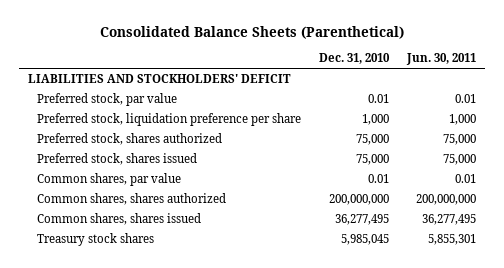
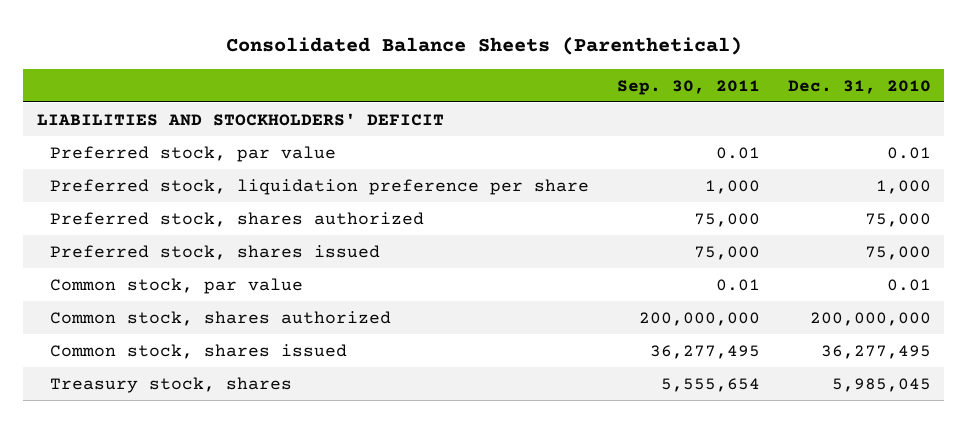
- | Dec. 31, 2010 | Jun. 30, 2011
+ | Sep. 30, 2011 | Dec. 31, 2010
- Common shares, par value | 0.01 | 0.01
- Common shares, shares authorized | 200,000,000 | 200,000,000
- Common shares, shares issued | 36,277,495 | 36,277,495
- Treasury stock shares | 5,985,045 | 5,855,301
+ Common stock, par value | 0.01 | 0.01
+ Common stock, shares authorized | 200,000,000 | 200,000,000
+ Common stock, shares issued | 36,277,495 | 36,277,495
+ Treasury stock, shares | 5,555,654 | 5,985,045

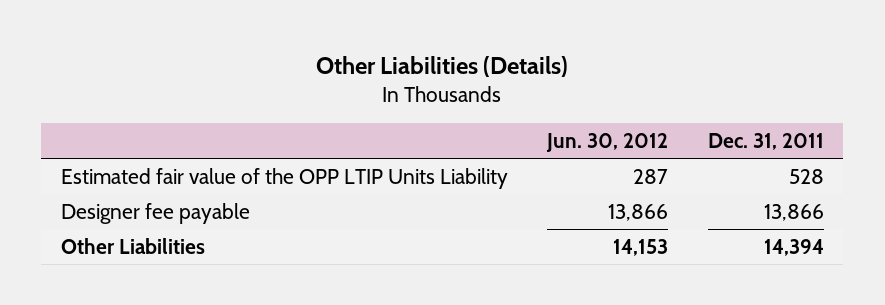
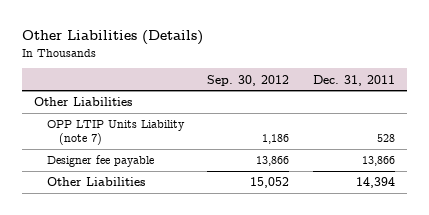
- | Jun. 30, 2012 | Dec. 31, 2011
+ | Sep. 30, 2012 | Dec. 31, 2011
- Estimated fair value of the OPP LTIP Units Liability | 287 | 528
+ Other Liabilities
+ OPP LTIP Units Liability (note 7) | 1,186 | 528

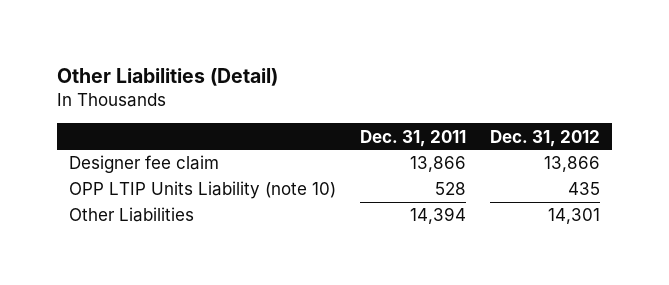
- Other Liabilities (Details)
+ Other Liabilities (Detail)
- | Sep. 30, 2012 | Dec. 31, 2011
+ | Dec. 31, 2011 | Dec. 31, 2012
- Other Liabilities
- OPP LTIP Units Liability (note 7) | 1,186 | 528
- Designer fee payable | 13,866 | 13,866
+ Designer fee claim | 13,866 | 13,866
+ OPP LTIP Units Liability (note 10) | 528 | 435

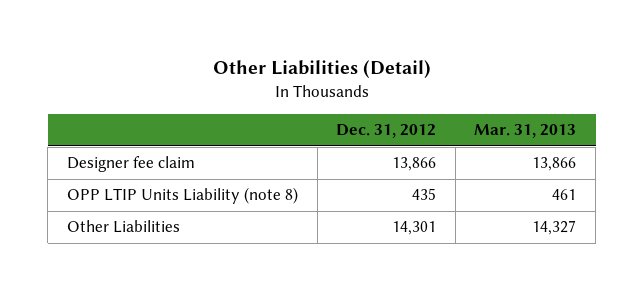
- | Dec. 31, 2011 | Dec. 31, 2012
+ | Dec. 31, 2012 | Mar. 31, 2013
- OPP LTIP Units Liability (note 10) | 528 | 435
+ OPP LTIP Units Liability (note 8) | 435 | 461

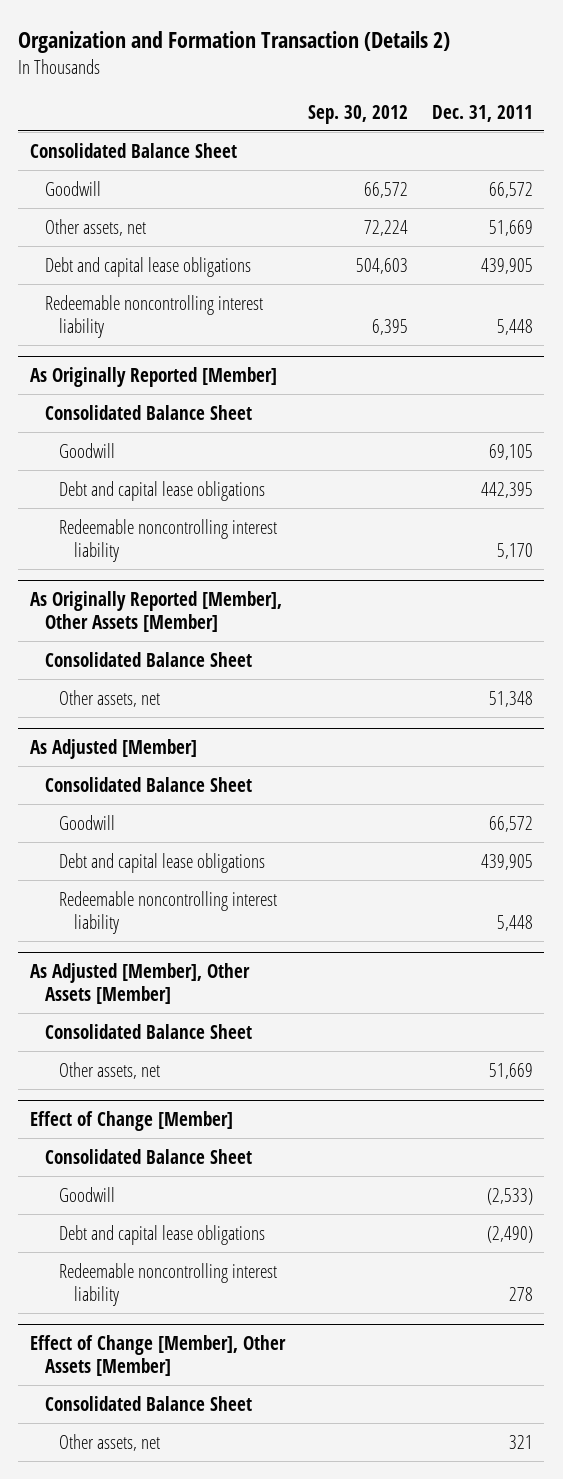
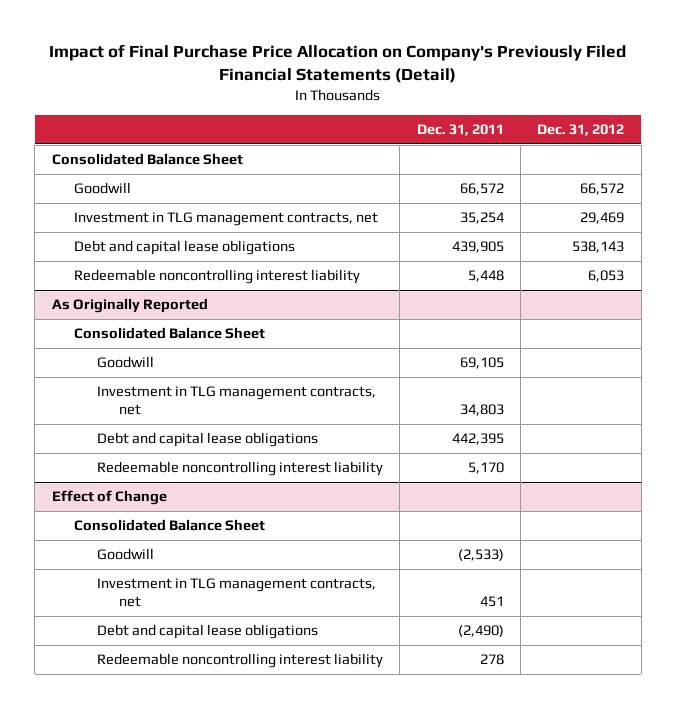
- Organization and Formation Transaction (Details 2)
+ Impact of Final Purchase Price Allocation on Company's Previously Filed Financial Statements (Detail)
- | Sep. 30, 2012 | Dec. 31, 2011
+ | Dec. 31, 2011 | Dec. 31, 2012
- Other assets, net | 72,224 | 51,669
+ Investment in TLG management contracts, net | 35,254 | 29,469
- As Originally Reported [Member]
+ As Originally Reported
+ Investment in TLG management contracts, net | 34,803 |
- As Originally Reported [Member], Other Assets [Member]
- Consolidated Balance Sheet
- Other assets, net | | 51,348
- As Adjusted [Member]
- Consolidated Balance Sheet
- Goodwill | | 66,572
- Debt and capital lease obligations | | 439,905
- Redeemable noncontrolling interest liability | | 5,448
- As Adjusted [Member], Other Assets [Member]
- Consolidated Balance Sheet
- Other assets, net | | 51,669
- Effect of Change [Member]
+ Effect of Change
+ Investment in TLG management contracts, net | 451 |
- Effect of Change [Member], Other Assets [Member]
- Consolidated Balance Sheet
- Other assets, net | | 321

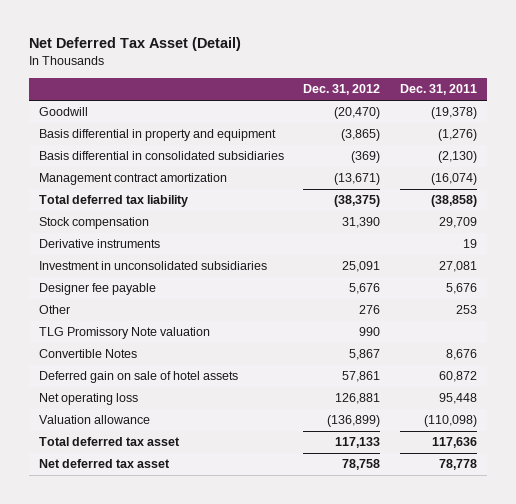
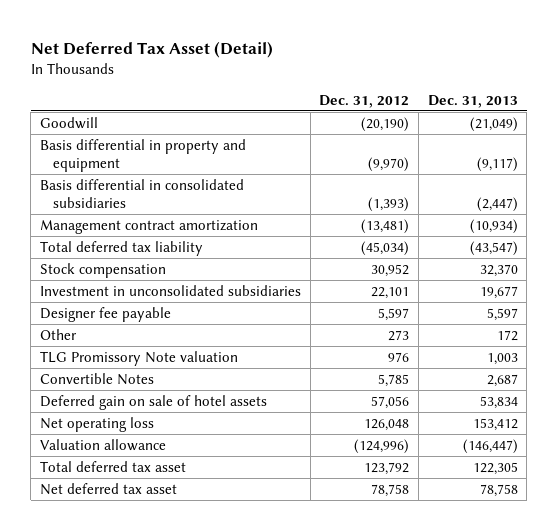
- | Dec. 31, 2012 | Dec. 31, 2011
+ | Dec. 31, 2012 | Dec. 31, 2013
- Goodwill | (20,470) | (19,378)
- Basis differential in property and equipment | (3,865) | (1,276)
- Basis differential in consolidated subsidiaries | (369) | (2,130)
- Management contract amortization | (13,671) | (16,074)
- Total deferred tax liability | (38,375) | (38,858)
- Stock compensation | 31,390 | 29,709
- Derivative instruments | | 19
- Investment in unconsolidated subsidiaries | 25,091 | 27,081
- Designer fee payable | 5,676 | 5,676
- Other | 276 | 253
- TLG Promissory Note valuation | 990 |
- Convertible Notes | 5,867 | 8,676
- Deferred gain on sale of hotel assets | 57,861 | 60,872
- Net operating loss | 126,881 | 95,448
- Valuation allowance | (136,899) | (110,098)
- Total deferred tax asset | 117,133 | 117,636
+ Goodwill | (20,190) | (21,049)
+ Basis differential in property and equipment | (9,970) | (9,117)
+ Basis differential in consolidated subsidiaries | (1,393) | (2,447)
+ Management contract amortization | (13,481) | (10,934)
+ Total deferred tax liability | (45,034) | (43,547)
+ Stock compensation | 30,952 | 32,370
+ Investment in unconsolidated subsidiaries | 22,101 | 19,677
+ Designer fee payable | 5,597 | 5,597
+ Other | 273 | 172
+ TLG Promissory Note valuation | 976 | 1,003
+ Convertible Notes | 5,785 | 2,687
+ Deferred gain on sale of hotel assets | 57,056 | 53,834
+ Net operating loss | 126,048 | 153,412
+ Valuation allowance | (124,996) | (146,447)
+ Total deferred tax asset | 123,792 | 122,305

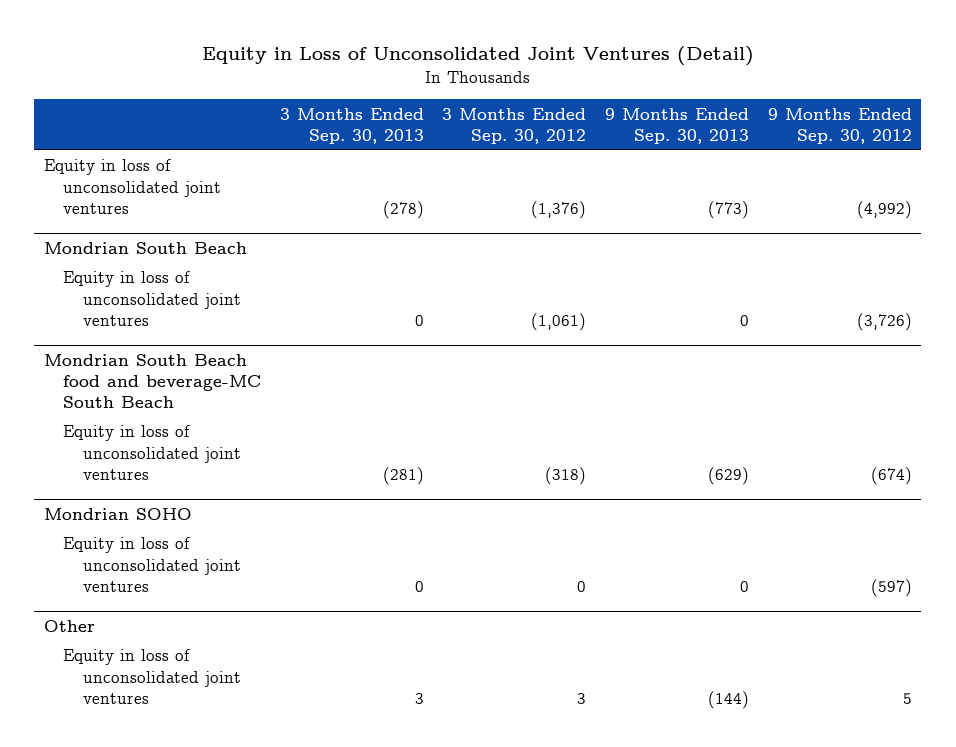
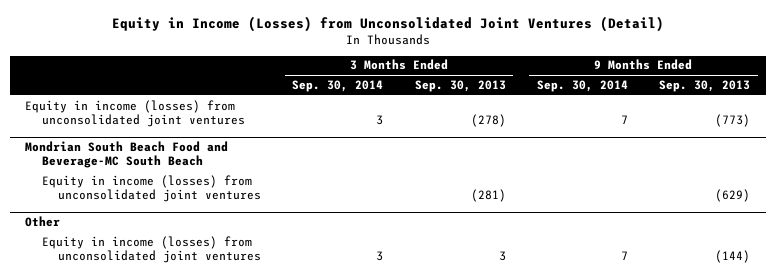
- Equity in Loss of Unconsolidated Joint Ventures (Detail)
+ Equity in Income (Losses) from Unconsolidated Joint Ventures (Detail)
- | 3 Months Ended Sep. 30, 2013 | 3 Months Ended Sep. 30, 2012 | 9 Months Ended Sep. 30, 2013 | 9 Months Ended Sep. 30, 2012
+ | 3 Months Ended Sep. 30, 2014 | 3 Months Ended Sep. 30, 2013 | 9 Months Ended Sep. 30, 2014 | 9 Months Ended Sep. 30, 2013
- Equity in loss of unconsolidated joint ventures | (278) | (1,376) | (773) | (4,992)
- Mondrian South Beach
- Equity in loss of unconsolidated joint ventures | 0 | (1,061) | 0 | (3,726)
- Mondrian South Beach food and beverage-MC South Beach
- Equity in loss of unconsolidated joint ventures | (281) | (318) | (629) | (674)
- Mondrian SOHO
- Equity in loss of unconsolidated joint ventures | 0 | 0 | 0 | (597)
+ Equity in income (losses) from unconsolidated joint ventures | 3 | (278) | 7 | (773)
+ Mondrian South Beach Food and Beverage-MC South Beach
+ Equity in income (losses) from unconsolidated joint ventures | | (281) | | (629)
@ Other
- Equity in loss of unconsolidated joint ventures | 3 | 3 | (144) | 5
+ Equity in income (losses) from unconsolidated joint ventures | 3 | 3 | 7 | (144)

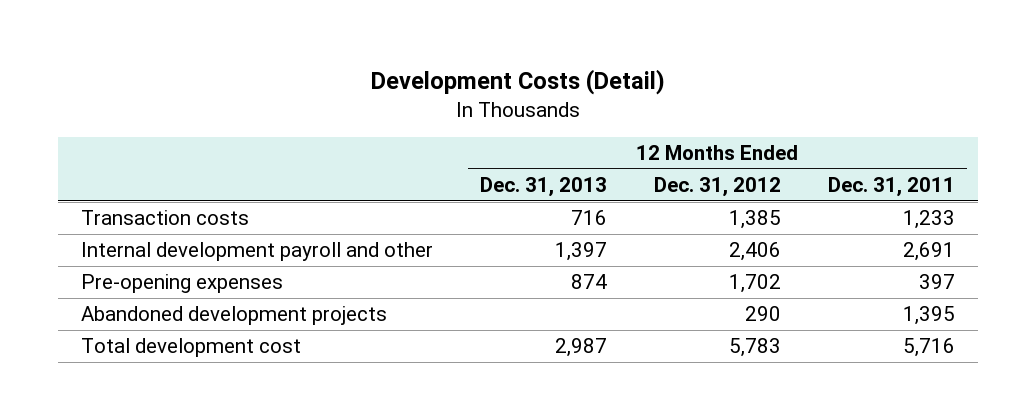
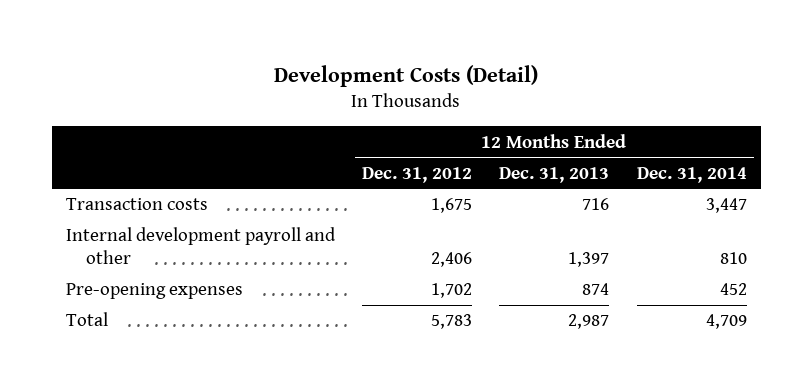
- | 12 Months Ended Dec. 31, 2013 | 12 Months Ended Dec. 31, 2012 | 12 Months Ended Dec. 31, 2011
+ | 12 Months Ended Dec. 31, 2012 | 12 Months Ended Dec. 31, 2013 | 12 Months Ended Dec. 31, 2014
- Transaction costs | 716 | 1,385 | 1,233
+ Transaction costs | 1,675 | 716 | 3,447
- Abandoned development projects | | 290 | 1,395
- Total development cost | 2,987 | 5,783 | 5,716
+ Total | 5,783 | 2,987 | 4,709

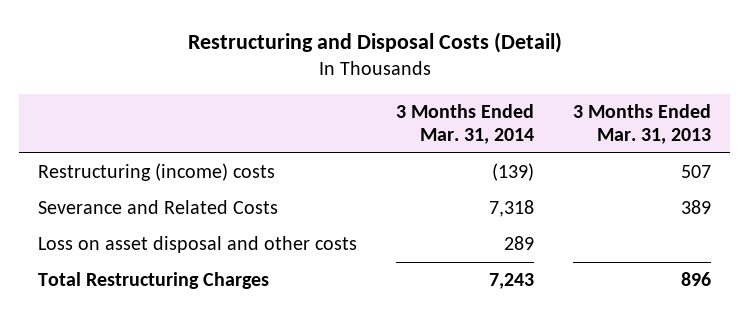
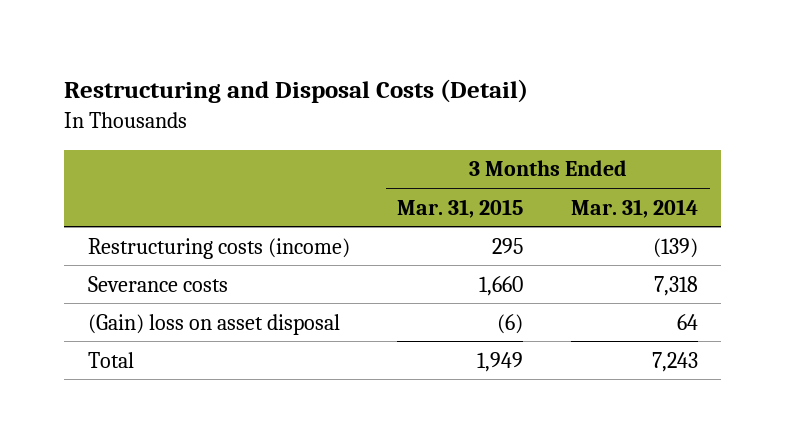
- | 3 Months Ended Mar. 31, 2014 | 3 Months Ended Mar. 31, 2013
+ | 3 Months Ended Mar. 31, 2015 | 3 Months Ended Mar. 31, 2014
- Restructuring (income) costs | (139) | 507
- Severance and Related Costs | 7,318 | 389
- Loss on asset disposal and other costs | 289 |
- Total Restructuring Charges | 7,243 | 896
+ Restructuring costs (income) | 295 | (139)
+ Severance costs | 1,660 | 7,318
+ (Gain) loss on asset disposal | (6) | 64
+ Total | 1,949 | 7,243

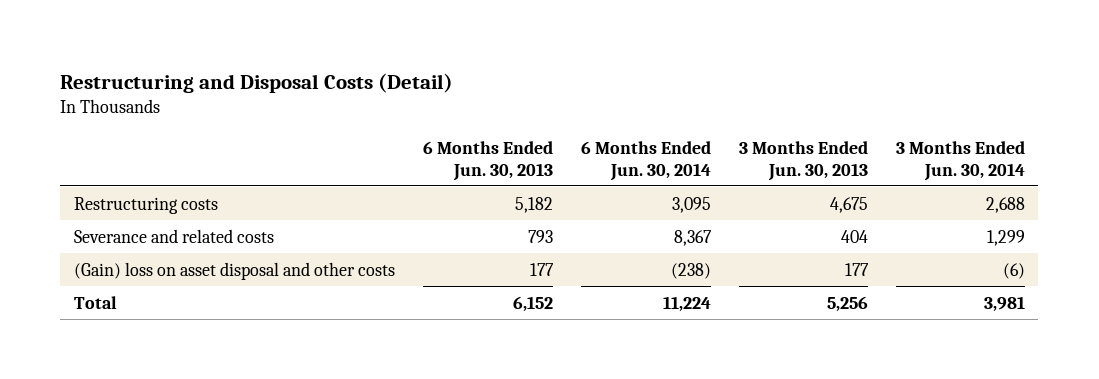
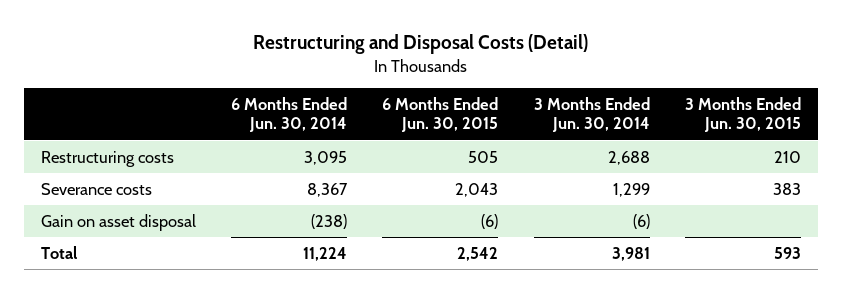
- | 6 Months Ended Jun. 30, 2013 | 6 Months Ended Jun. 30, 2014 | 3 Months Ended Jun. 30, 2013 | 3 Months Ended Jun. 30, 2014
+ | 6 Months Ended Jun. 30, 2014 | 6 Months Ended Jun. 30, 2015 | 3 Months Ended Jun. 30, 2014 | 3 Months Ended Jun. 30, 2015
- Severance and related costs | 793 | 8,367 | 404 | 1,299
- (Gain) loss on asset disposal and other costs | 177 | (238) | 177 | (6)
+ Severance costs | 8,367 | 2,043 | 1,299 | 383
+ Gain on asset disposal | (238) | (6) | (6) |

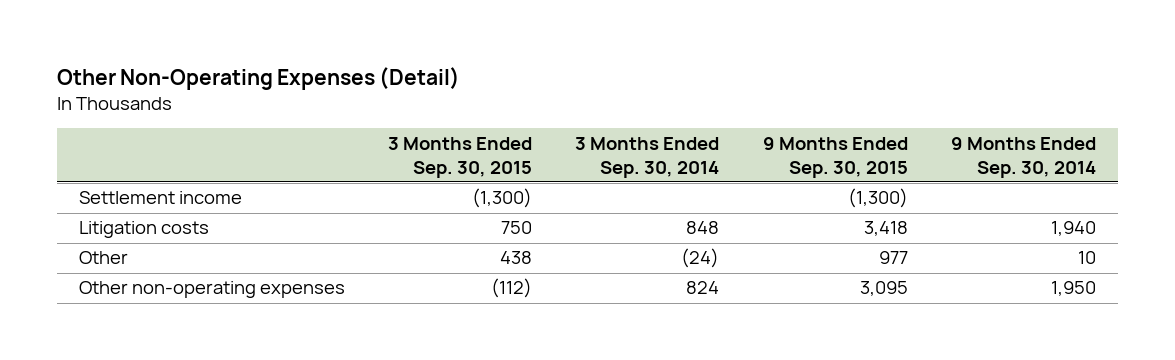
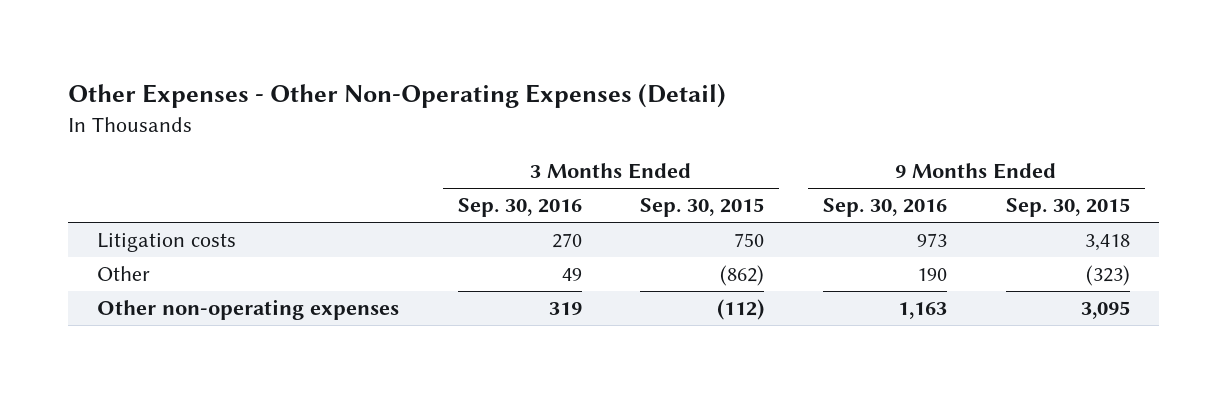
- Other Non-Operating Expenses (Detail)
+ Other Expenses - Other Non-Operating Expenses (Detail)
- | 3 Months Ended Sep. 30, 2015 | 3 Months Ended Sep. 30, 2014 | 9 Months Ended Sep. 30, 2015 | 9 Months Ended Sep. 30, 2014
+ | 3 Months Ended Sep. 30, 2016 | 3 Months Ended Sep. 30, 2015 | 9 Months Ended Sep. 30, 2016 | 9 Months Ended Sep. 30, 2015
- Settlement income | (1,300) | | (1,300) |
- Other | 438 | (24) | 977 | 10
+ Other | 49 | (862) | 190 | (323)

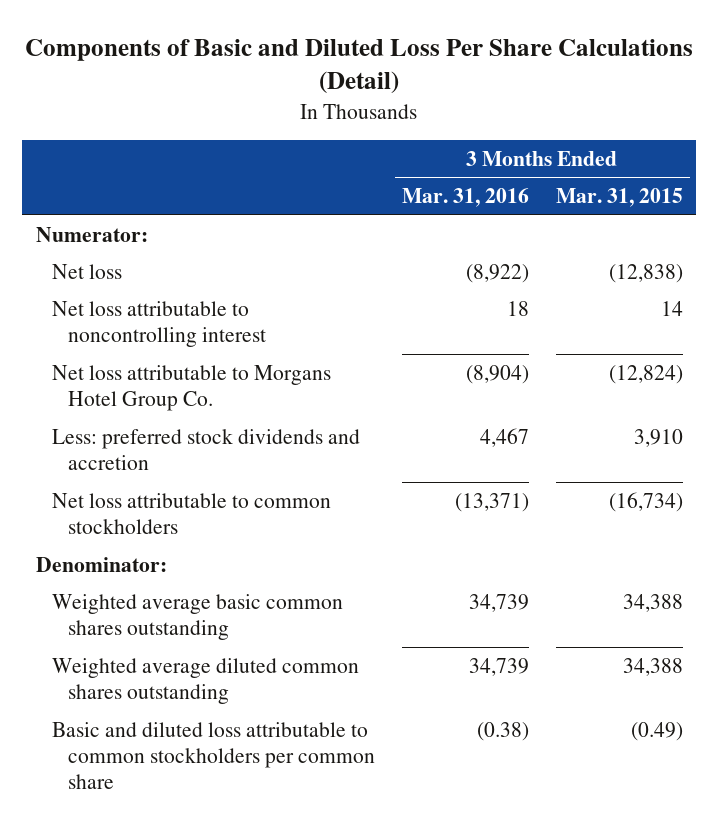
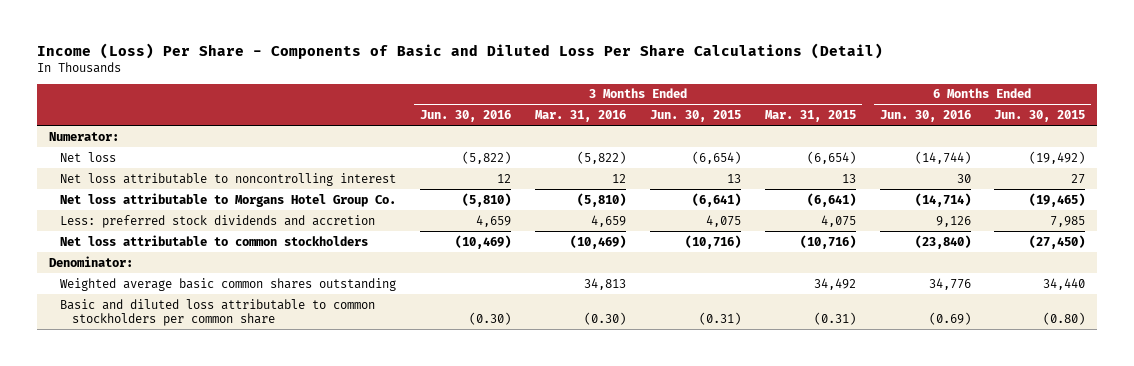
- Components of Basic and Diluted Loss Per Share Calculations (Detail)
+ Income (Loss) Per Share - Components of Basic and Diluted Loss Per Share Calculations (Detail)
- | 3 Months Ended Mar. 31, 2016 | 3 Months Ended Mar. 31, 2015
+ | 3 Months Ended Jun. 30, 2016 | 3 Months Ended Mar. 31, 2016 | 3 Months Ended Jun. 30, 2015 | 3 Months Ended Mar. 31, 2015 | 6 Months Ended Jun. 30, 2016 | 6 Months Ended Jun. 30, 2015
- Net loss | (8,922) | (12,838)
- Net loss attributable to noncontrolling interest | 18 | 14
- Net loss attributable to Morgans Hotel Group Co. | (8,904) | (12,824)
- Less: preferred stock dividends and accretion | 4,467 | 3,910
- Net loss attributable to common stockholders | (13,371) | (16,734)
+ Net loss | (5,822) | (5,822) | (6,654) | (6,654) | (14,744) | (19,492)
+ Net loss attributable to noncontrolling interest | 12 | 12 | 13 | 13 | 30 | 27
+ Net loss attributable to Morgans Hotel Group Co. | (5,810) | (5,810) | (6,641) | (6,641) | (14,714) | (19,465)
+ Less: preferred stock dividends and accretion | 4,659 | 4,659 | 4,075 | 4,075 | 9,126 | 7,985
+ Net loss attributable to common stockholders | (10,469) | (10,469) | (10,716) | (10,716) | (23,840) | (27,450)
- Weighted average basic common shares outstanding | 34,739 | 34,388
- Weighted average diluted common shares outstanding | 34,739 | 34,388
- Basic and diluted loss attributable to common stockholders per common share | (0.38) | (0.49)
+ Weighted average basic common shares outstanding | | 34,813 | | 34,492 | 34,776 | 34,440
+ Basic and diluted loss attributable to common stockholders per common share | (0.30) | (0.30) | (0.31) | (0.31) | (0.69) | (0.80)

